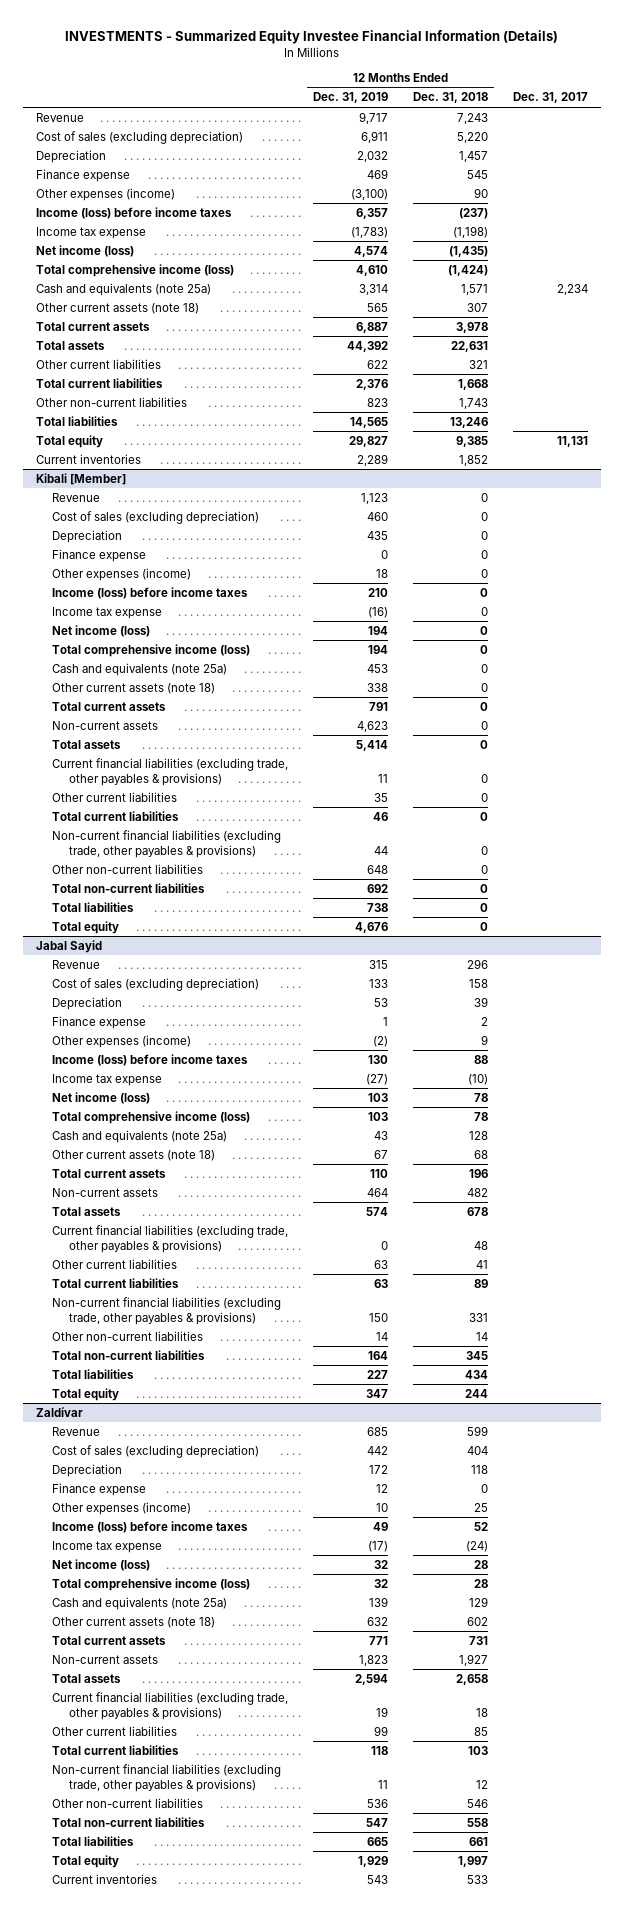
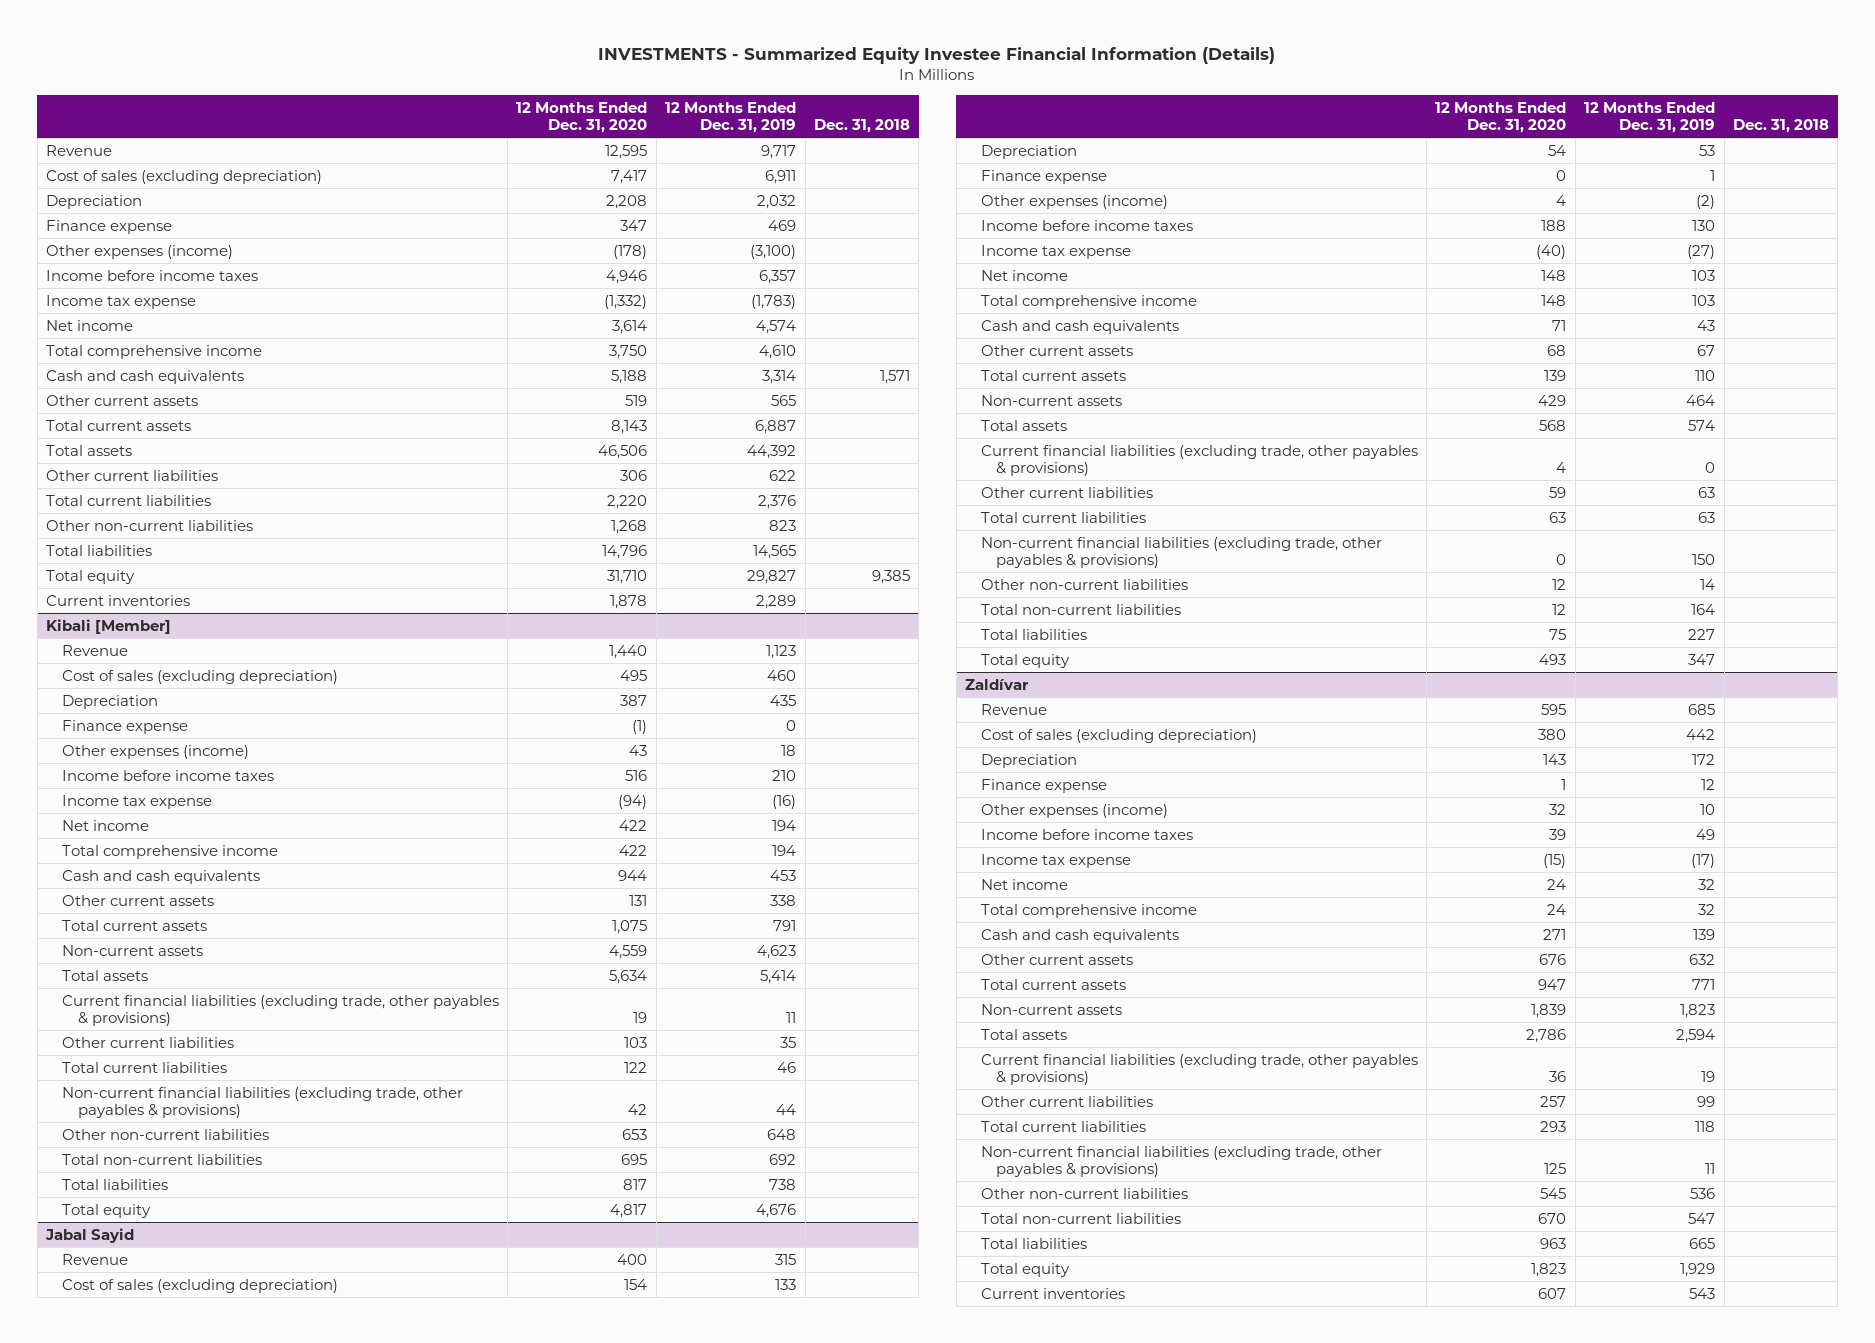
- | 12 Months Ended Dec. 31, 2019 | 12 Months Ended Dec. 31, 2018 | Dec. 31, 2017
+ | 12 Months Ended Dec. 31, 2020 | 12 Months Ended Dec. 31, 2019 | Dec. 31, 2018
- Income (loss) before income taxes | 6,357 | (237) |
+ Income before income taxes | 4,946 | 6,357 |
- Net income (loss) | 4,574 | (1,435) |
- Total comprehensive income (loss) | 4,610 | (1,424) |
- Cash and equivalents (note 25a) | 3,314 | 1,571 | 2,234
- Other current assets (note 18) | 565 | 307 |
+ Net income | 3,614 | 4,574 |
+ Total comprehensive income | 3,750 | 4,610 |
+ Cash and cash equivalents | 5,188 | 3,314 | 1,571
+ Other current assets | 519 | 565 |
@ Kibali [Member]
- Income (loss) before income taxes | 210 | 0 |
+ Income before income taxes | 516 | 210 |
- Net income (loss) | 194 | 0 |
- Total comprehensive income (loss) | 194 | 0 |
- Cash and equivalents (note 25a) | 453 | 0 |
- Other current assets (note 18) | 338 | 0 |
+ Net income | 422 | 194 |
+ Total comprehensive income | 422 | 194 |
+ Cash and cash equivalents | 944 | 453 |
+ Other current assets | 131 | 338 |
@ Jabal Sayid
- Income (loss) before income taxes | 130 | 88 |
+ Income before income taxes | 188 | 130 |
- Net income (loss) | 103 | 78 |
- Total comprehensive income (loss) | 103 | 78 |
- Cash and equivalents (note 25a) | 43 | 128 |
- Other current assets (note 18) | 67 | 68 |
+ Net income | 148 | 103 |
+ Total comprehensive income | 148 | 103 |
+ Cash and cash equivalents | 71 | 43 |
+ Other current assets | 68 | 67 |
@ Zaldívar
- Income (loss) before income taxes | 49 | 52 |
+ Income before income taxes | 39 | 49 |
- Net income (loss) | 32 | 28 |
- Total comprehensive income (loss) | 32 | 28 |
- Cash and equivalents (note 25a) | 139 | 129 |
- Other current assets (note 18) | 632 | 602 |
+ Net income | 24 | 32 |
+ Total comprehensive income | 24 | 32 |
+ Cash and cash equivalents | 271 | 139 |
+ Other current assets | 676 | 632 |

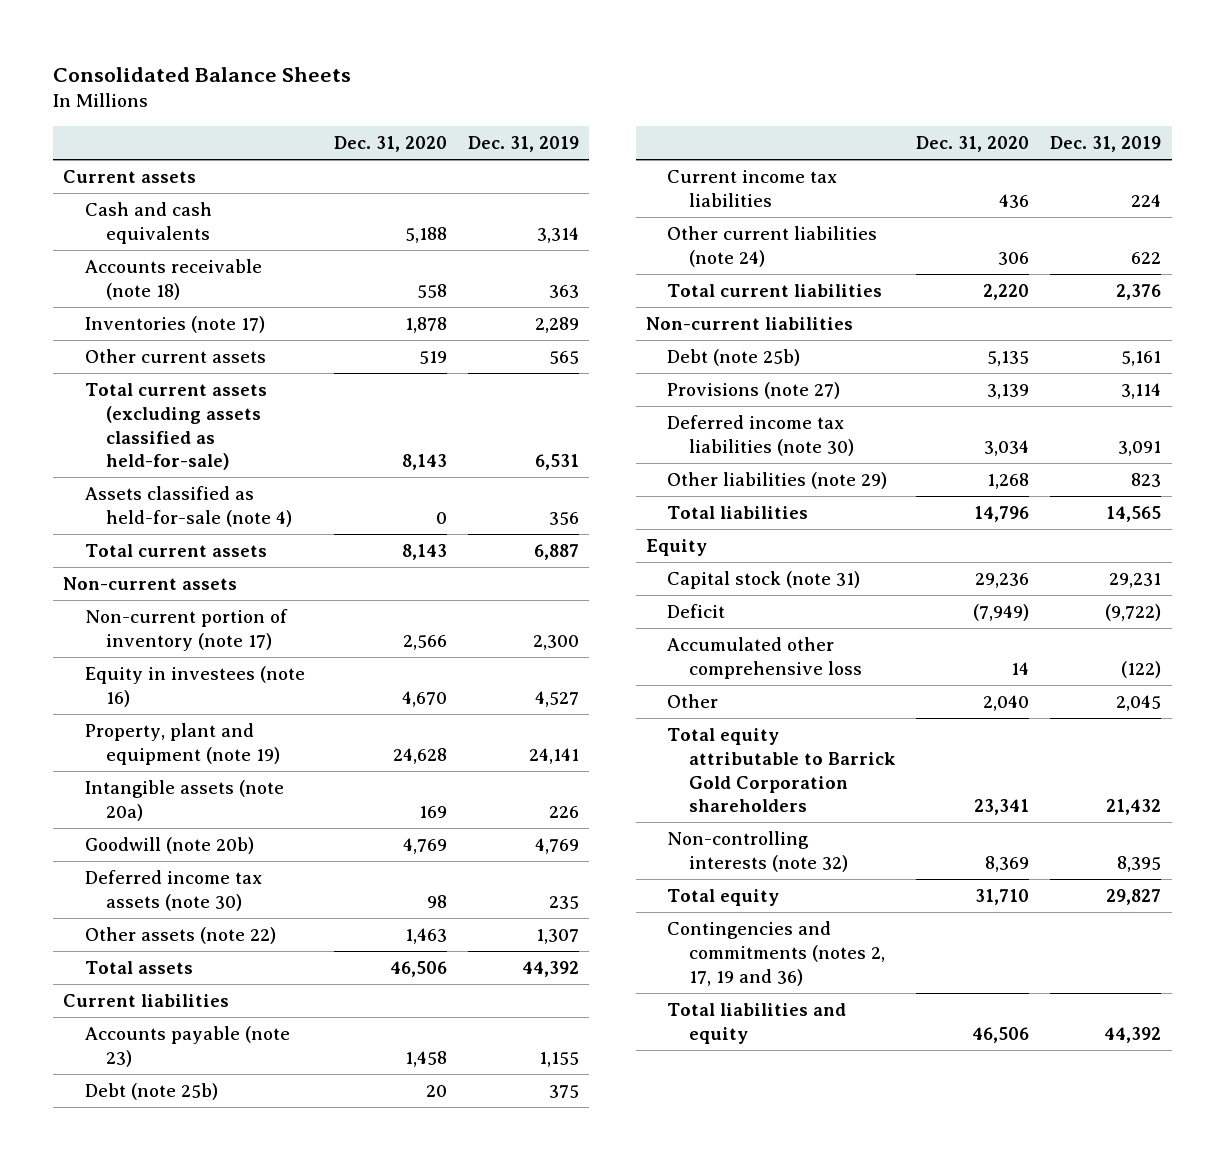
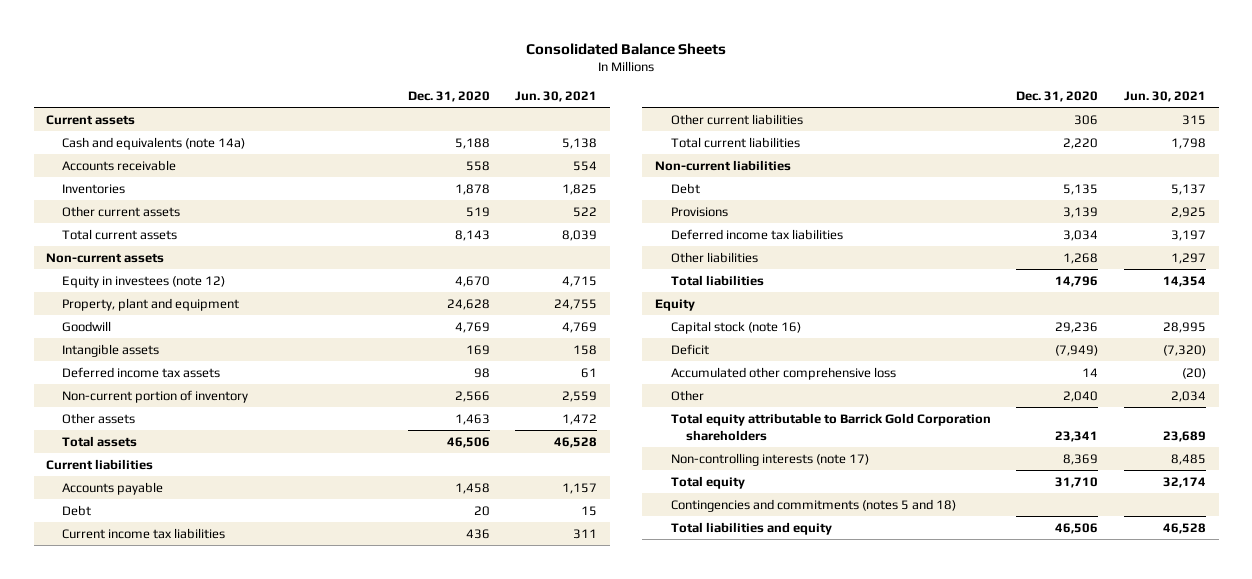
- | Dec. 31, 2020 | Dec. 31, 2019
+ | Dec. 31, 2020 | Jun. 30, 2021
- Cash and cash equivalents | 5,188 | 3,314
- Accounts receivable (note 18) | 558 | 363
- Inventories (note 17) | 1,878 | 2,289
+ Cash and equivalents (note 14a) | 5,188 | 5,138
+ Accounts receivable | 558 | 554
+ Inventories | 1,878 | 1,825
- Total current assets (excluding assets classified as held-for-sale) | 8,143 | 6,531
- Assets classified as held-for-sale (note 4) | 0 | 356
- Non-current portion of inventory (note 17) | 2,566 | 2,300
- Equity in investees (note 16) | 4,670 | 4,527
- Property, plant and equipment (note 19) | 24,628 | 24,141
- Intangible assets (note 20a) | 169 | 226
- Goodwill (note 20b) | 4,769 | 4,769
- Deferred income tax assets (note 30) | 98 | 235
- Other assets (note 22) | 1,463 | 1,307
+ Equity in investees (note 12) | 4,670 | 4,715
+ Property, plant and equipment | 24,628 | 24,755
+ Goodwill | 4,769 | 4,769
+ Intangible assets | 169 | 158
+ Deferred income tax assets | 98 | 61
+ Non-current portion of inventory | 2,566 | 2,559
+ Other assets | 1,463 | 1,472
- Accounts payable (note 23) | 1,458 | 1,155
- Debt (note 25b) | 20 | 375
+ Accounts payable | 1,458 | 1,157
+ Debt | 20 | 15
- Other current liabilities (note 24) | 306 | 622
+ Other current liabilities | 306 | 315
- Debt (note 25b) | 5,135 | 5,161
- Provisions (note 27) | 3,139 | 3,114
- Deferred income tax liabilities (note 30) | 3,034 | 3,091
- Other liabilities (note 29) | 1,268 | 823
+ Debt | 5,135 | 5,137
+ Provisions | 3,139 | 2,925
+ Deferred income tax liabilities | 3,034 | 3,197
+ Other liabilities | 1,268 | 1,297
- Capital stock (note 31) | 29,236 | 29,231
+ Capital stock (note 16) | 29,236 | 28,995
- Non-controlling interests (note 32) | 8,369 | 8,395
+ Non-controlling interests (note 17) | 8,369 | 8,485
- Contingencies and commitments (notes 2, 17, 19 and 36)
+ Contingencies and commitments (notes 5 and 18)

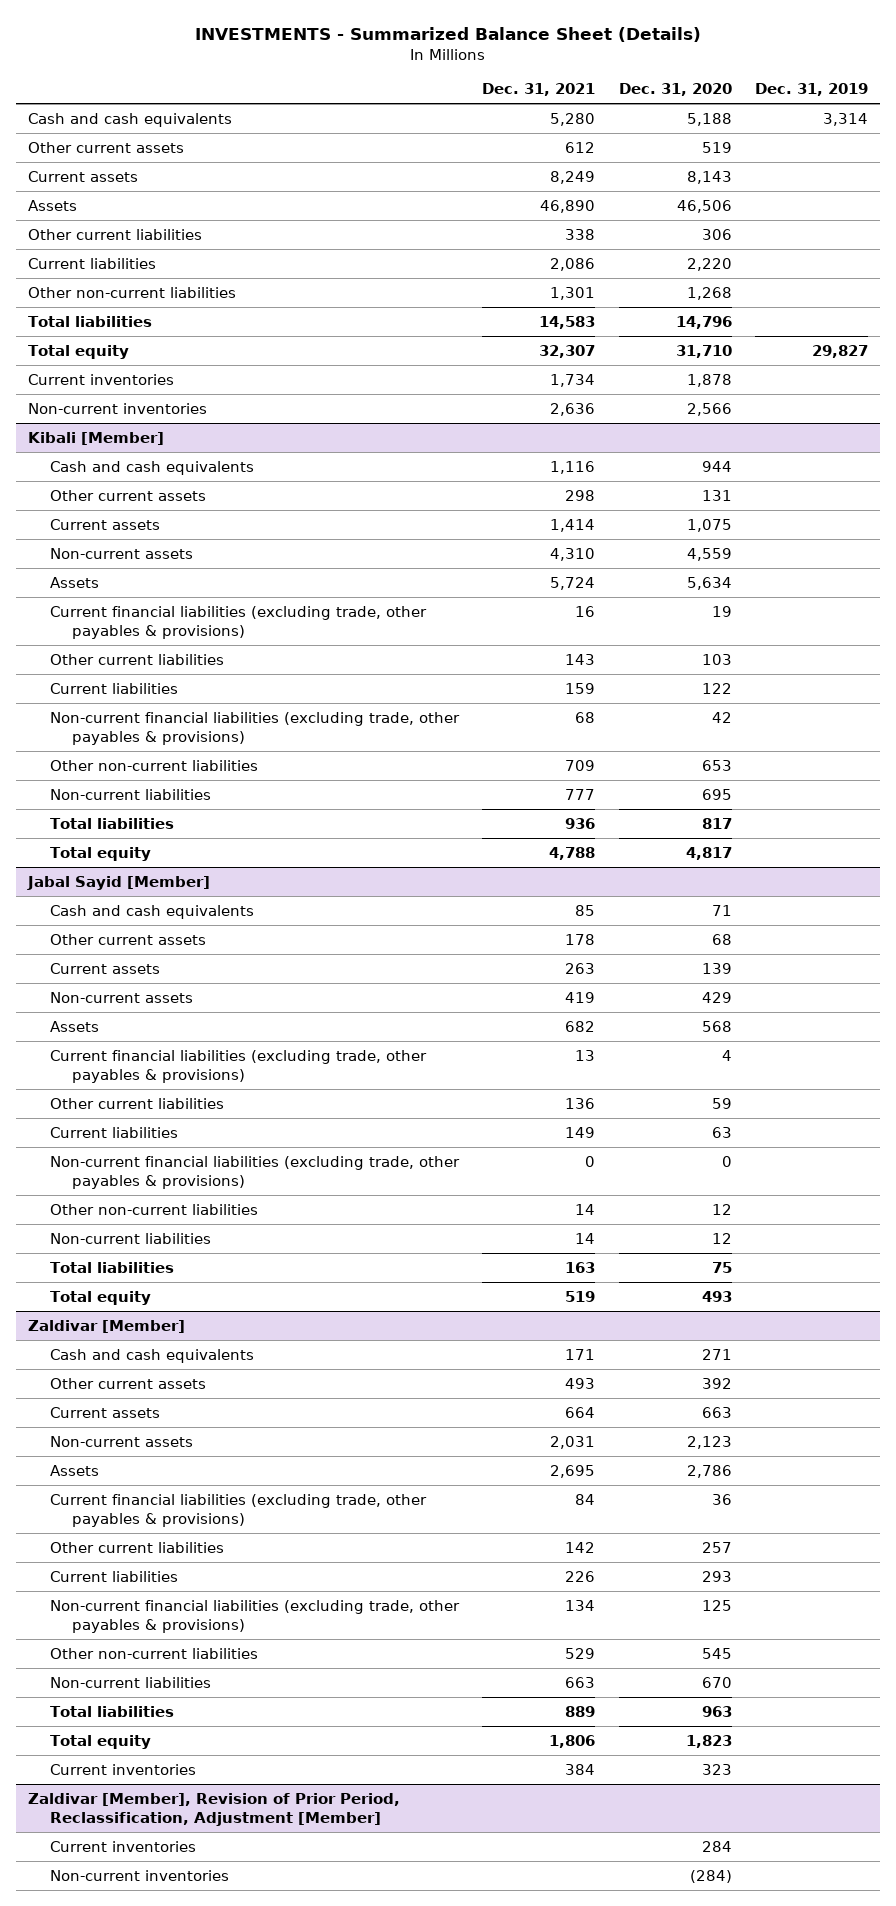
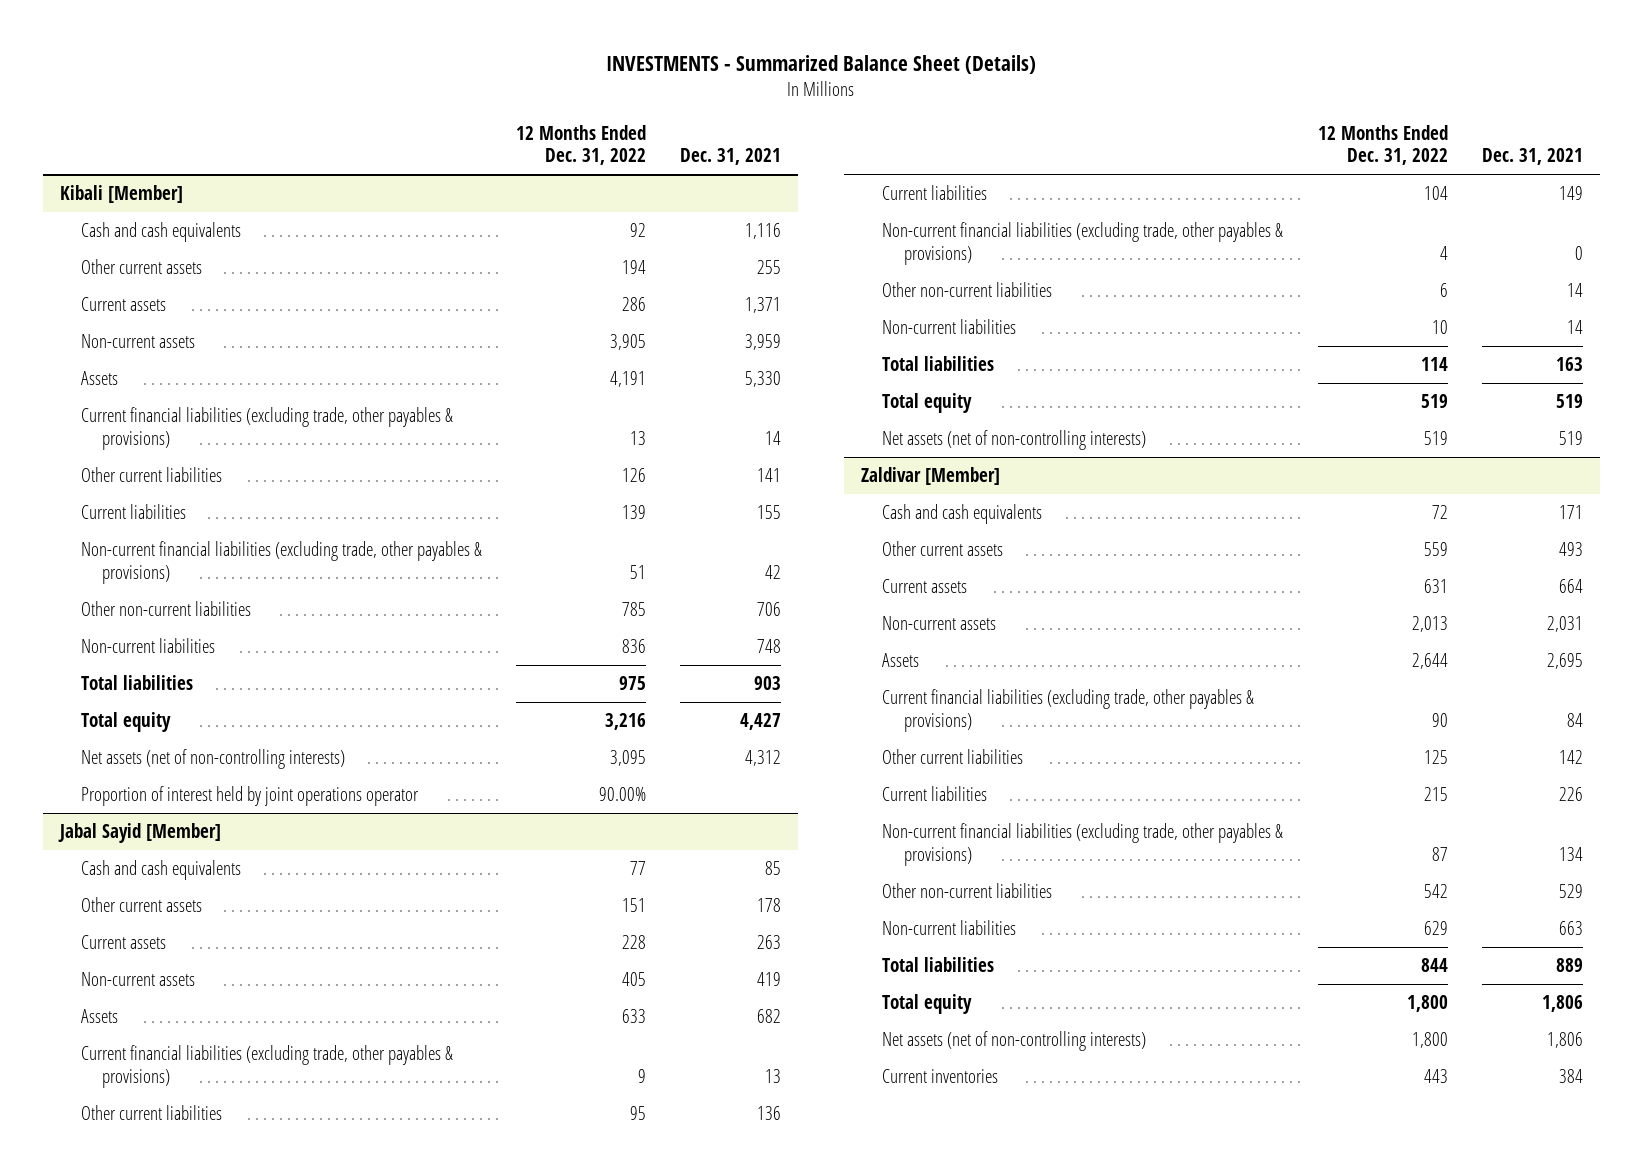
- | Dec. 31, 2021 | Dec. 31, 2020 | Dec. 31, 2019
+ | 12 Months Ended Dec. 31, 2022 | Dec. 31, 2021
- Cash and cash equivalents | 5,280 | 5,188 | 3,314
- Other current assets | 612 | 519 |
- Current assets | 8,249 | 8,143 |
- Assets | 46,890 | 46,506 |
- Other current liabilities | 338 | 306 |
- Current liabilities | 2,086 | 2,220 |
- Other non-current liabilities | 1,301 | 1,268 |
- Total liabilities | 14,583 | 14,796 |
- Total equity | 32,307 | 31,710 | 29,827
- Current inventories | 1,734 | 1,878 |
- Non-current inventories | 2,636 | 2,566 |
@ Kibali [Member]
- Other current assets | 298 | 131 |
- Current assets | 1,414 | 1,075 |
- Non-current assets | 4,310 | 4,559 |
- Assets | 5,724 | 5,634 |
- Current financial liabilities (excluding trade, other payables & provisions) | 16 | 19 |
- Other current liabilities | 143 | 103 |
- Current liabilities | 159 | 122 |
- Non-current financial liabilities (excluding trade, other payables & provisions) | 68 | 42 |
- Other non-current liabilities | 709 | 653 |
- Non-current liabilities | 777 | 695 |
- Total liabilities | 936 | 817 |
- Total equity | 4,788 | 4,817 |
+ Other current assets | 194 | 255
+ Current assets | 286 | 1,371
+ Non-current assets | 3,905 | 3,959
+ Assets | 4,191 | 5,330
+ Current financial liabilities (excluding trade, other payables & provisions) | 13 | 14
+ Other current liabilities | 126 | 141
+ Current liabilities | 139 | 155
+ Non-current financial liabilities (excluding trade, other payables & provisions) | 51 | 42
+ Other non-current liabilities | 785 | 706
+ Non-current liabilities | 836 | 748
+ Total liabilities | 975 | 903
+ Total equity | 3,216 | 4,427
+ Net assets (net of non-controlling interests) | 3,095 | 4,312
+ Proportion of interest held by joint operations operator | 90.00% |
@ Jabal Sayid [Member]
+ Net assets (net of non-controlling interests) | 519 | 519
@ Zaldivar [Member]
+ Net assets (net of non-controlling interests) | 1,800 | 1,806
- Zaldivar [Member], Revision of Prior Period, Reclassification, Adjustment [Member]
- Current inventories | | 284 |
- Non-current inventories | | (284) |

